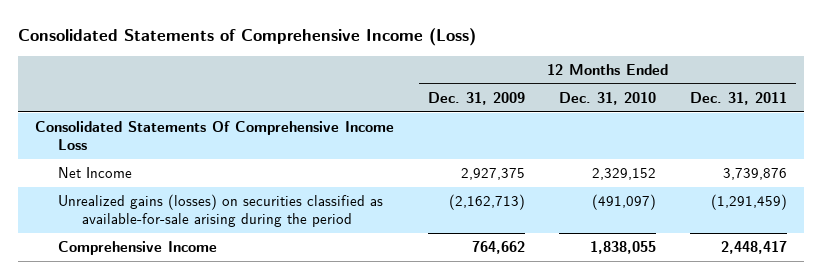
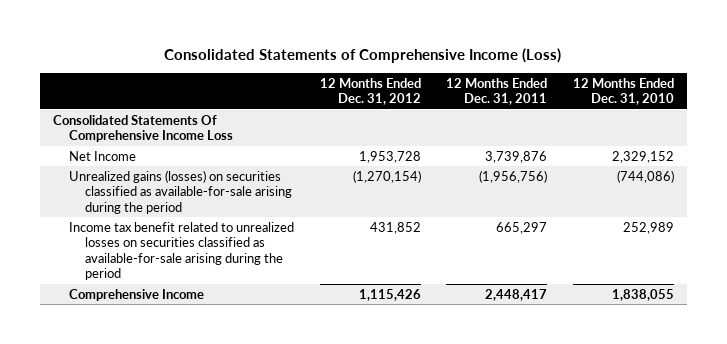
- | 12 Months Ended Dec. 31, 2009 | 12 Months Ended Dec. 31, 2010 | 12 Months Ended Dec. 31, 2011
+ | 12 Months Ended Dec. 31, 2012 | 12 Months Ended Dec. 31, 2011 | 12 Months Ended Dec. 31, 2010
- Unrealized gains (losses) on securities classified as available-for-sale arising during the period | (2,162,713) | (491,097) | (1,291,459)
+ Unrealized gains (losses) on securities classified as available-for-sale arising during the period | (1,270,154) | (1,956,756) | (744,086)
+ Income tax benefit related to unrealized losses on securities classified as available-for-sale arising during the period | 431,852 | 665,297 | 252,989

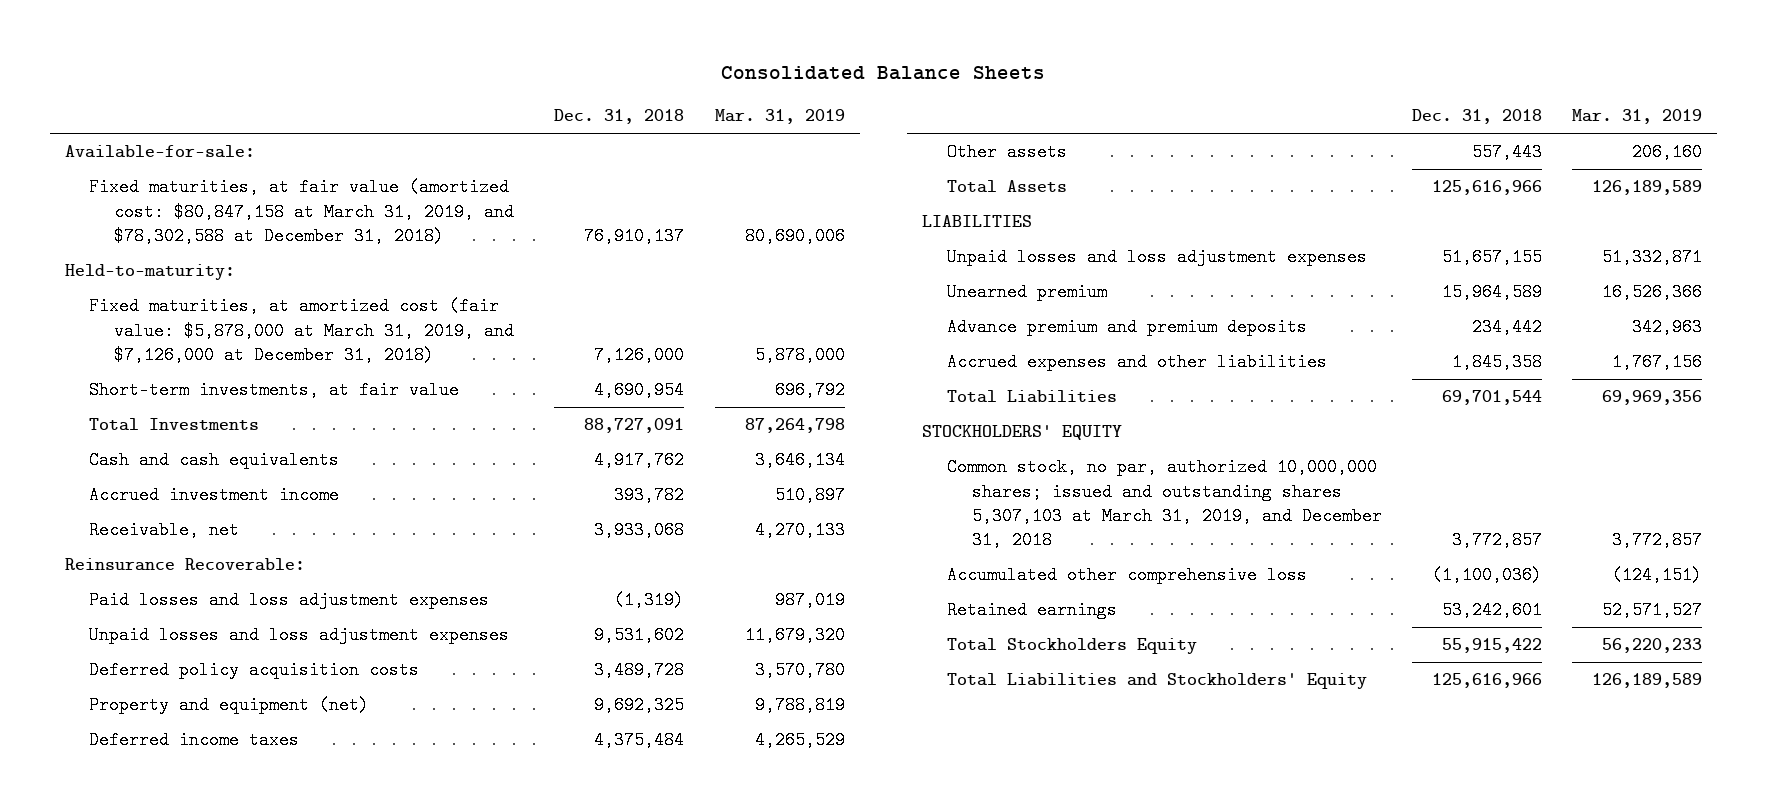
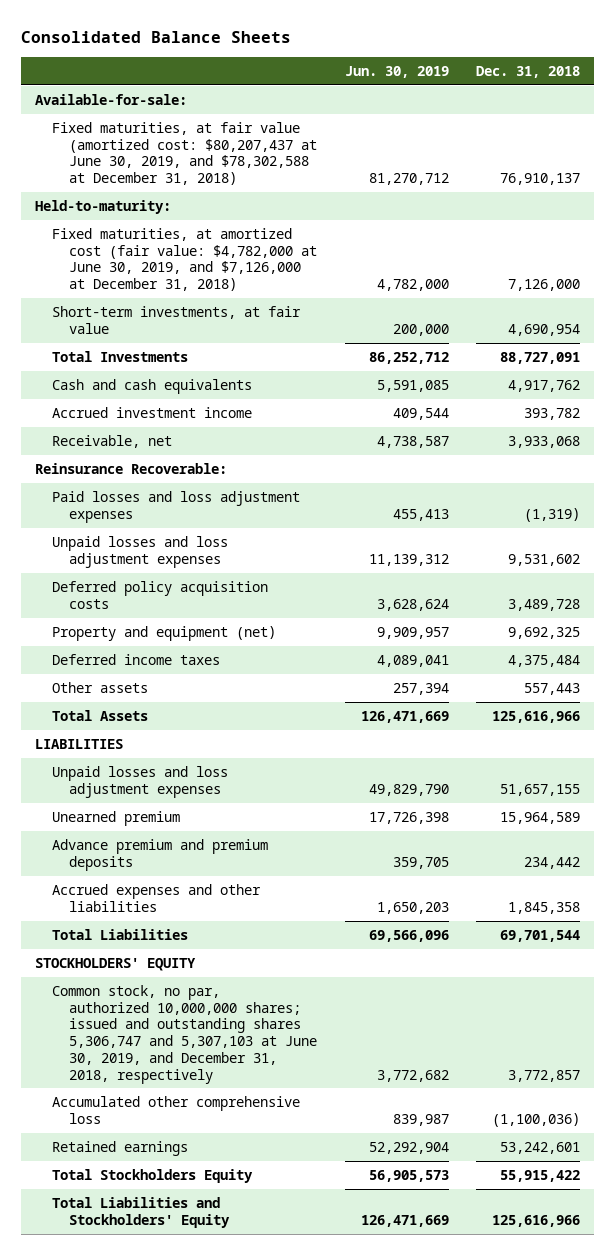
- | Dec. 31, 2018 | Mar. 31, 2019
+ | Jun. 30, 2019 | Dec. 31, 2018
- Fixed maturities, at fair value (amortized cost: $80,847,158 at March 31, 2019, and $78,302,588 at December 31, 2018) | 76,910,137 | 80,690,006
+ Fixed maturities, at fair value (amortized cost: $80,207,437 at June 30, 2019, and $78,302,588 at December 31, 2018) | 81,270,712 | 76,910,137
- Fixed maturities, at amortized cost (fair value: $5,878,000 at March 31, 2019, and $7,126,000 at December 31, 2018) | 7,126,000 | 5,878,000
+ Fixed maturities, at amortized cost (fair value: $4,782,000 at June 30, 2019, and $7,126,000 at December 31, 2018) | 4,782,000 | 7,126,000
- Common stock, no par, authorized 10,000,000 shares; issued and outstanding shares 5,307,103 at March 31, 2019, and December 31, 2018 | 3,772,857 | 3,772,857
+ Common stock, no par, authorized 10,000,000 shares; issued and outstanding shares 5,306,747 and 5,307,103 at June 30, 2019, and December 31, 2018, respectively | 3,772,682 | 3,772,857

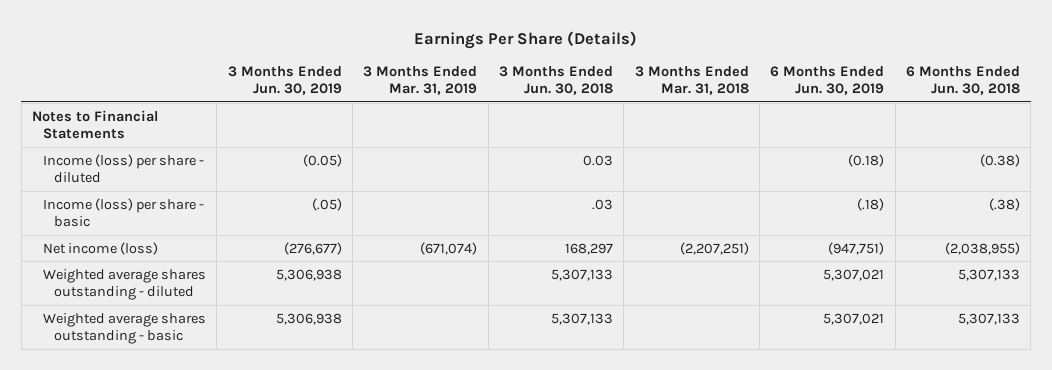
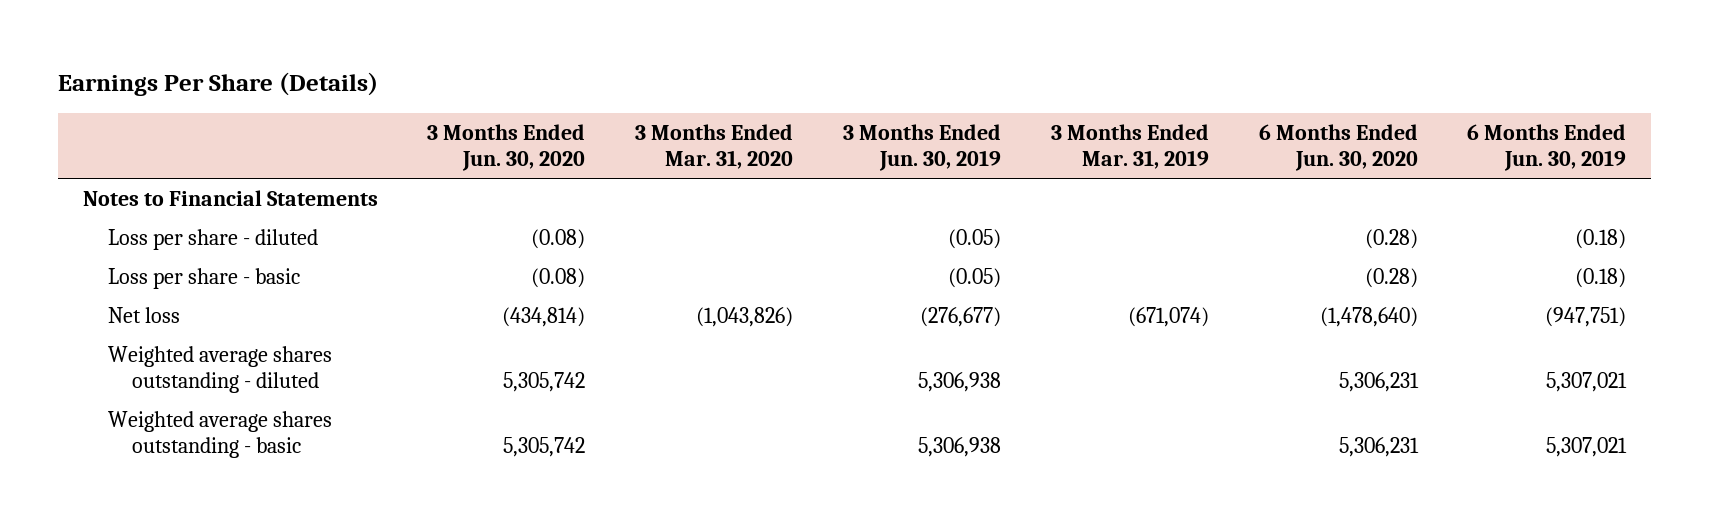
- | 3 Months Ended Jun. 30, 2019 | 3 Months Ended Mar. 31, 2019 | 3 Months Ended Jun. 30, 2018 | 3 Months Ended Mar. 31, 2018 | 6 Months Ended Jun. 30, 2019 | 6 Months Ended Jun. 30, 2018
+ | 3 Months Ended Jun. 30, 2020 | 3 Months Ended Mar. 31, 2020 | 3 Months Ended Jun. 30, 2019 | 3 Months Ended Mar. 31, 2019 | 6 Months Ended Jun. 30, 2020 | 6 Months Ended Jun. 30, 2019
- Income (loss) per share - diluted | (0.05) | | 0.03 | | (0.18) | (0.38)
- Income (loss) per share - basic | (.05) | | .03 | | (.18) | (.38)
- Net income (loss) | (276,677) | (671,074) | 168,297 | (2,207,251) | (947,751) | (2,038,955)
+ Loss per share - diluted | (0.08) | | (0.05) | | (0.28) | (0.18)
+ Loss per share - basic | (0.08) | | (0.05) | | (0.28) | (0.18)
+ Net loss | (434,814) | (1,043,826) | (276,677) | (671,074) | (1,478,640) | (947,751)

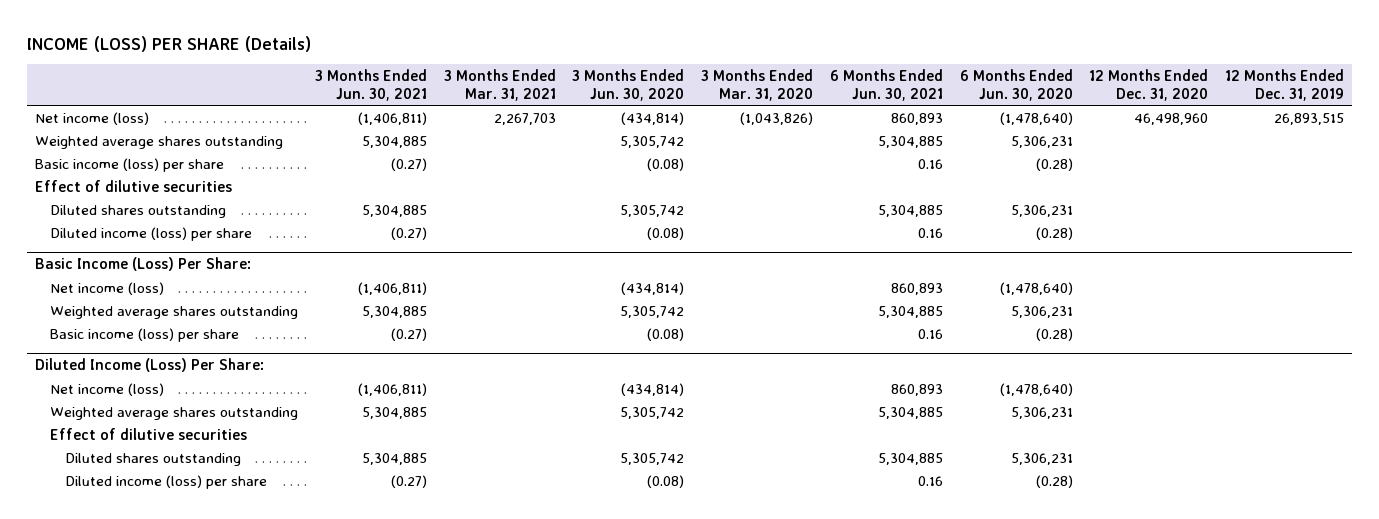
- Earnings Per Share (Details)
+ INCOME (LOSS) PER SHARE (Details)
- | 3 Months Ended Jun. 30, 2020 | 3 Months Ended Mar. 31, 2020 | 3 Months Ended Jun. 30, 2019 | 3 Months Ended Mar. 31, 2019 | 6 Months Ended Jun. 30, 2020 | 6 Months Ended Jun. 30, 2019
+ | 3 Months Ended Jun. 30, 2021 | 3 Months Ended Mar. 31, 2021 | 3 Months Ended Jun. 30, 2020 | 3 Months Ended Mar. 31, 2020 | 6 Months Ended Jun. 30, 2021 | 6 Months Ended Jun. 30, 2020 | 12 Months Ended Dec. 31, 2020 | 12 Months Ended Dec. 31, 2019
- Notes to Financial Statements
- Loss per share - diluted | (0.08) | | (0.05) | | (0.28) | (0.18)
- Loss per share - basic | (0.08) | | (0.05) | | (0.28) | (0.18)
- Net loss | (434,814) | (1,043,826) | (276,677) | (671,074) | (1,478,640) | (947,751)
- Weighted average shares outstanding - diluted | 5,305,742 | | 5,306,938 | | 5,306,231 | 5,307,021
- Weighted average shares outstanding - basic | 5,305,742 | | 5,306,938 | | 5,306,231 | 5,307,021
+ Net income (loss) | (1,406,811) | 2,267,703 | (434,814) | (1,043,826) | 860,893 | (1,478,640) | 46,498,960 | 26,893,515
+ Weighted average shares outstanding | 5,304,885 | | 5,305,742 | | 5,304,885 | 5,306,231 | |
+ Basic income (loss) per share | (0.27) | | (0.08) | | 0.16 | (0.28) | |
+ Effect of dilutive securities
+ Diluted shares outstanding | 5,304,885 | | 5,305,742 | | 5,304,885 | 5,306,231 | |
+ Diluted income (loss) per share | (0.27) | | (0.08) | | 0.16 | (0.28) | |
+ Basic Income (Loss) Per Share:
+ Net income (loss) | (1,406,811) | | (434,814) | | 860,893 | (1,478,640) | |
+ Weighted average shares outstanding | 5,304,885 | | 5,305,742 | | 5,304,885 | 5,306,231 | |
+ Basic income (loss) per share | (0.27) | | (0.08) | | 0.16 | (0.28) | |
+ Diluted Income (Loss) Per Share:
+ Net income (loss) | (1,406,811) | | (434,814) | | 860,893 | (1,478,640) | |
+ Weighted average shares outstanding | 5,304,885 | | 5,305,742 | | 5,304,885 | 5,306,231 | |
+ Effect of dilutive securities
+ Diluted shares outstanding | 5,304,885 | | 5,305,742 | | 5,304,885 | 5,306,231 | |
+ Diluted income (loss) per share | (0.27) | | (0.08) | | 0.16 | (0.28) | |

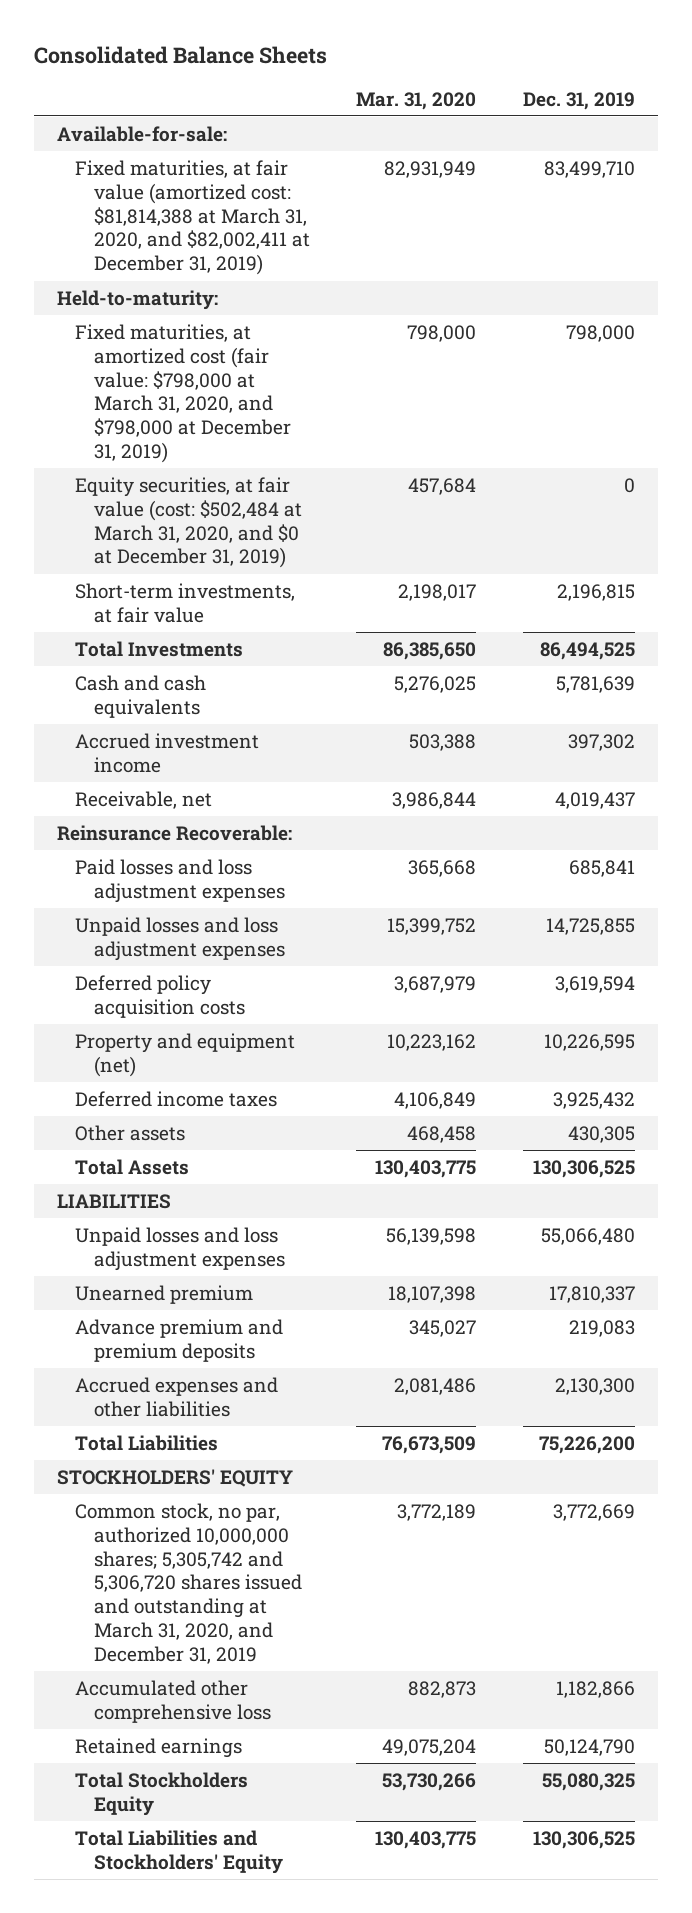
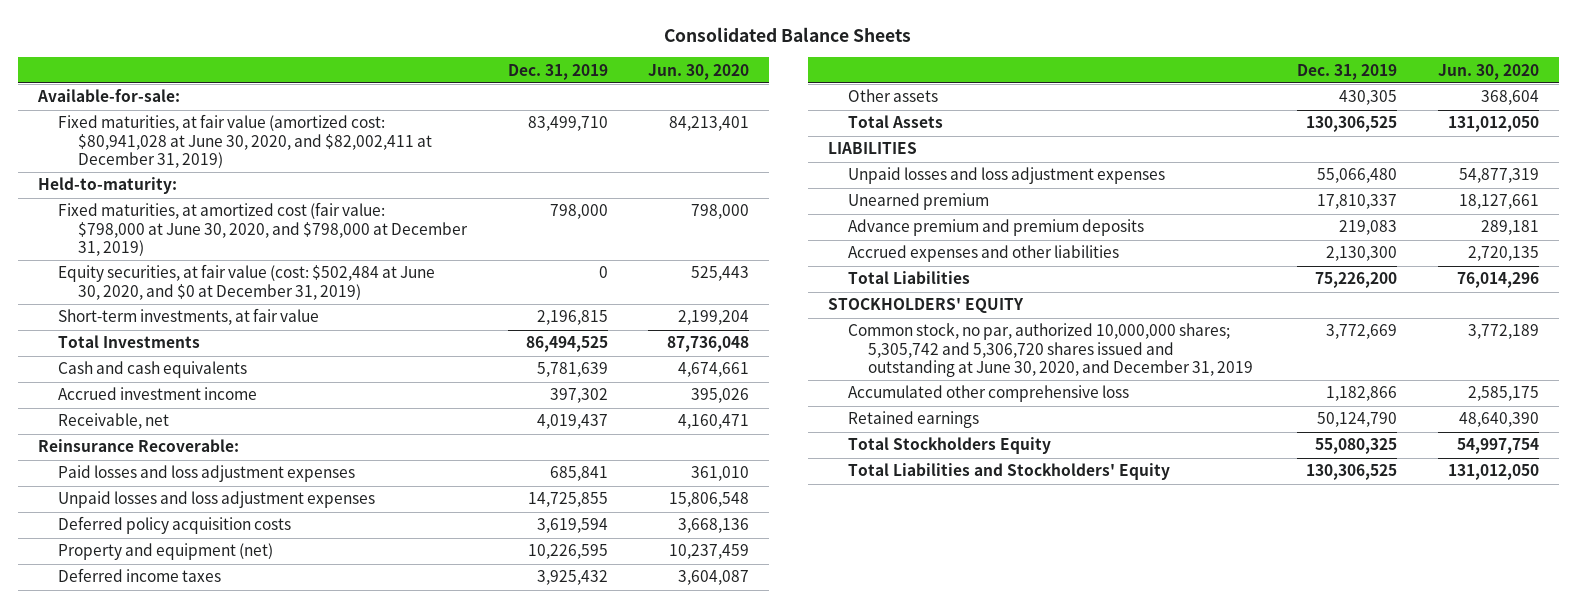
- | Mar. 31, 2020 | Dec. 31, 2019
+ | Dec. 31, 2019 | Jun. 30, 2020
- Fixed maturities, at fair value (amortized cost: $81,814,388 at March 31, 2020, and $82,002,411 at December 31, 2019) | 82,931,949 | 83,499,710
+ Fixed maturities, at fair value (amortized cost: $80,941,028 at June 30, 2020, and $82,002,411 at December 31, 2019) | 83,499,710 | 84,213,401
- Fixed maturities, at amortized cost (fair value: $798,000 at March 31, 2020, and $798,000 at December 31, 2019) | 798,000 | 798,000
- Equity securities, at fair value (cost: $502,484 at March 31, 2020, and $0 at December 31, 2019) | 457,684 | 0
+ Fixed maturities, at amortized cost (fair value: $798,000 at June 30, 2020, and $798,000 at December 31, 2019) | 798,000 | 798,000
+ Equity securities, at fair value (cost: $502,484 at June 30, 2020, and $0 at December 31, 2019) | 0 | 525,443
- Common stock, no par, authorized 10,000,000 shares; 5,305,742 and 5,306,720 shares issued and outstanding at March 31, 2020, and December 31, 2019 | 3,772,189 | 3,772,669
+ Common stock, no par, authorized 10,000,000 shares; 5,305,742 and 5,306,720 shares issued and outstanding at June 30, 2020, and December 31, 2019 | 3,772,669 | 3,772,189

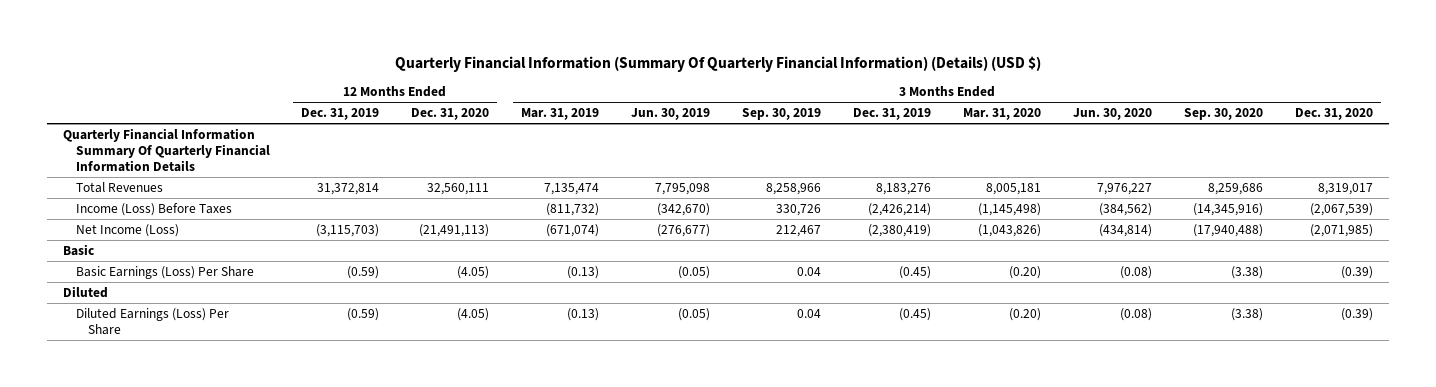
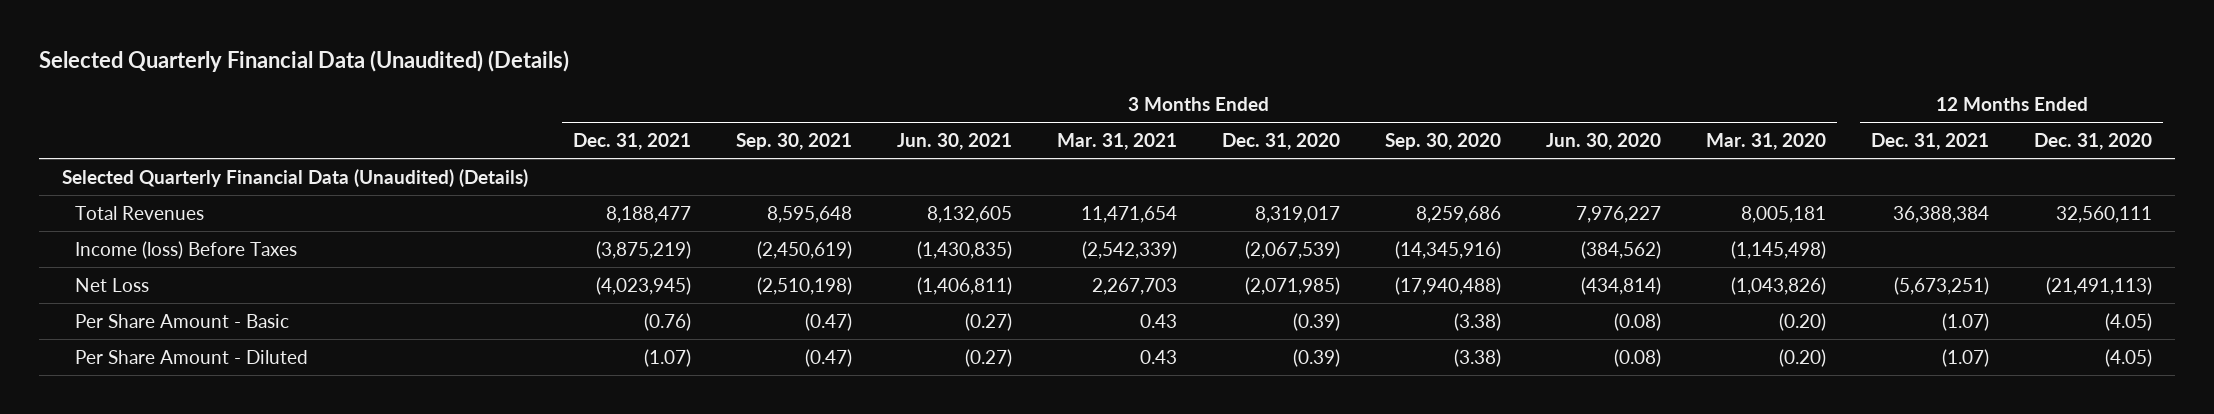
- Quarterly Financial Information (Summary Of Quarterly Financial Information) (Details) (USD $)
+ Selected Quarterly Financial Data (Unaudited) (Details)
- | 12 Months Ended Dec. 31, 2019 | 12 Months Ended Dec. 31, 2020 | 3 Months Ended Mar. 31, 2019 | 3 Months Ended Jun. 30, 2019 | 3 Months Ended Sep. 30, 2019 | 3 Months Ended Dec. 31, 2019 | 3 Months Ended Mar. 31, 2020 | 3 Months Ended Jun. 30, 2020 | 3 Months Ended Sep. 30, 2020 | 3 Months Ended Dec. 31, 2020
+ | 3 Months Ended Dec. 31, 2021 | 3 Months Ended Sep. 30, 2021 | 3 Months Ended Jun. 30, 2021 | 3 Months Ended Mar. 31, 2021 | 3 Months Ended Dec. 31, 2020 | 3 Months Ended Sep. 30, 2020 | 3 Months Ended Jun. 30, 2020 | 3 Months Ended Mar. 31, 2020 | 12 Months Ended Dec. 31, 2021 | 12 Months Ended Dec. 31, 2020
- Quarterly Financial Information Summary Of Quarterly Financial Information Details
+ Selected Quarterly Financial Data (Unaudited) (Details)
- Income (Loss) Before Taxes | | | (811,732) | (342,670) | 330,726 | (2,426,214) | (1,145,498) | (384,562) | (14,345,916) | (2,067,539)
- Net Income (Loss) | (3,115,703) | (21,491,113) | (671,074) | (276,677) | 212,467 | (2,380,419) | (1,043,826) | (434,814) | (17,940,488) | (2,071,985)
- Basic
- Basic Earnings (Loss) Per Share | (0.59) | (4.05) | (0.13) | (0.05) | 0.04 | (0.45) | (0.20) | (0.08) | (3.38) | (0.39)
- Diluted
- Diluted Earnings (Loss) Per Share | (0.59) | (4.05) | (0.13) | (0.05) | 0.04 | (0.45) | (0.20) | (0.08) | (3.38) | (0.39)
+ Income (loss) Before Taxes | (3,875,219) | (2,450,619) | (1,430,835) | (2,542,339) | (2,067,539) | (14,345,916) | (384,562) | (1,145,498) | |
+ Net Loss | (4,023,945) | (2,510,198) | (1,406,811) | 2,267,703 | (2,071,985) | (17,940,488) | (434,814) | (1,043,826) | (5,673,251) | (21,491,113)
+ Per Share Amount - Basic | (0.76) | (0.47) | (0.27) | 0.43 | (0.39) | (3.38) | (0.08) | (0.20) | (1.07) | (4.05)
+ Per Share Amount - Diluted | (1.07) | (0.47) | (0.27) | 0.43 | (0.39) | (3.38) | (0.08) | (0.20) | (1.07) | (4.05)

